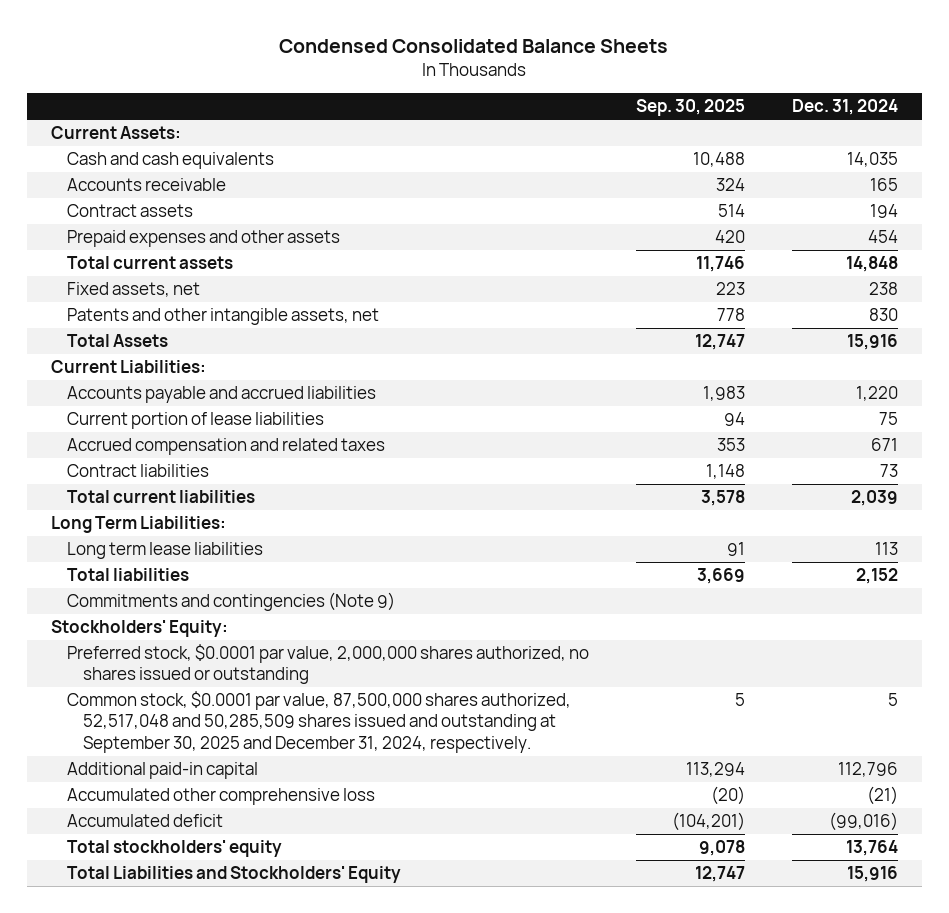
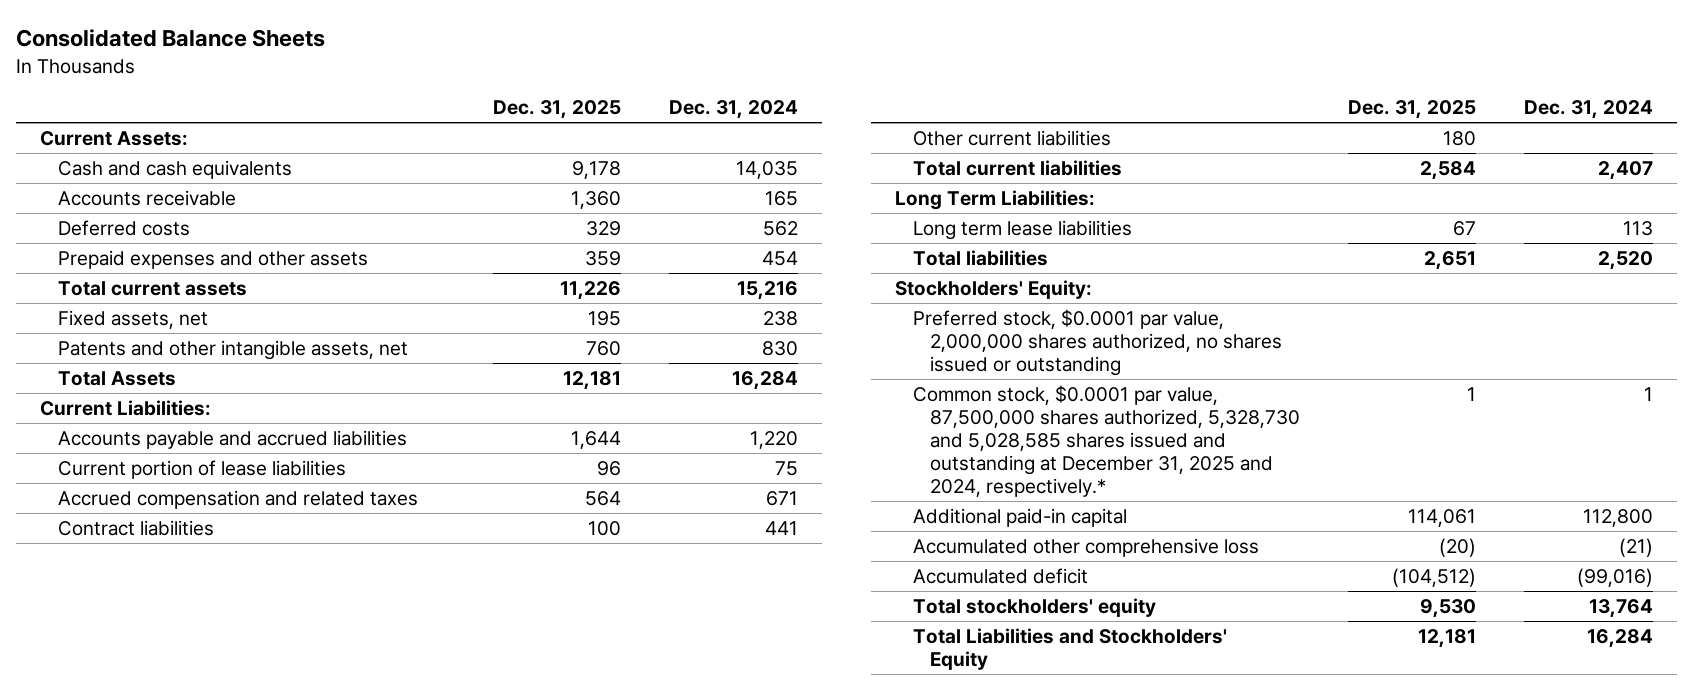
- Condensed Consolidated Balance Sheets
+ Consolidated Balance Sheets
- | Sep. 30, 2025 | Dec. 31, 2024
+ | Dec. 31, 2025 | Dec. 31, 2024
- Contract assets | 514 | 194
+ Deferred costs | 329 | 562
- Total current assets | 11,746 | 14,848
+ Total current assets | 11,226 | 15,216
- Total Assets | 12,747 | 15,916
+ Total Assets | 12,181 | 16,284
- Contract liabilities | 1,148 | 73
- Total current liabilities | 3,578 | 2,039
+ Contract liabilities | 100 | 441
+ Other current liabilities | 180 |
+ Total current liabilities | 2,584 | 2,407
- Total liabilities | 3,669 | 2,152
- Commitments and contingencies (Note 9)
+ Total liabilities | 2,651 | 2,520
- Common stock, $0.0001 par value, 87,500,000 shares authorized, 52,517,048 and 50,285,509 shares issued and outstanding at September 30, 2025 and December 31, 2024, respectively. | 5 | 5
- Additional paid-in capital | 113,294 | 112,796
+ Common stock, $0.0001 par value, 87,500,000 shares authorized, 5,328,730 and 5,028,585 shares issued and outstanding at December 31, 2025 and 2024, respectively.* | 1 | 1
+ Additional paid-in capital | 114,061 | 112,800
- Total Liabilities and Stockholders' Equity | 12,747 | 15,916
+ Total Liabilities and Stockholders' Equity | 12,181 | 16,284

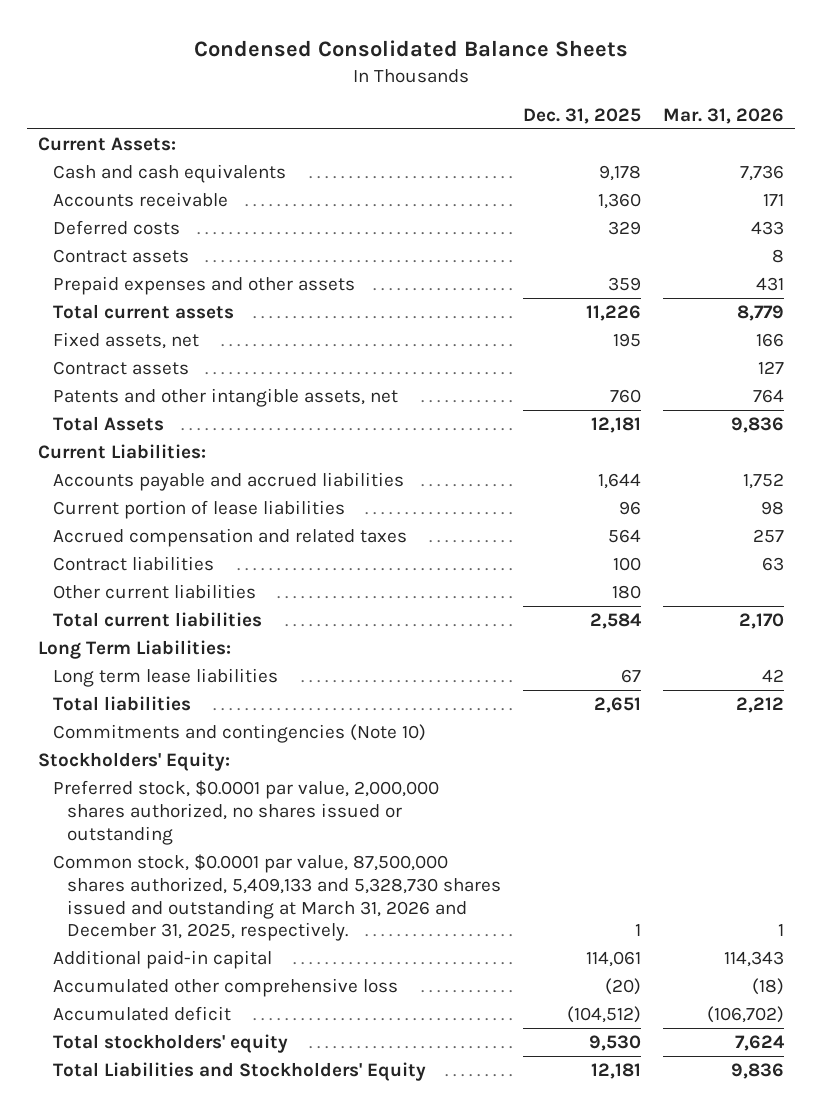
- Consolidated Balance Sheets
+ Condensed Consolidated Balance Sheets
- | Dec. 31, 2025 | Dec. 31, 2024
+ | Dec. 31, 2025 | Mar. 31, 2026
+ Contract assets | | 8
+ Contract assets | | 127
+ Commitments and contingencies (Note 10)
- Common stock, $0.0001 par value, 87,500,000 shares authorized, 5,328,730 and 5,028,585 shares issued and outstanding at December 31, 2025 and 2024, respectively.* | 1 | 1
+ Common stock, $0.0001 par value, 87,500,000 shares authorized, 5,409,133 and 5,328,730 shares issued and outstanding at March 31, 2026 and December 31, 2025, respectively. | 1 | 1

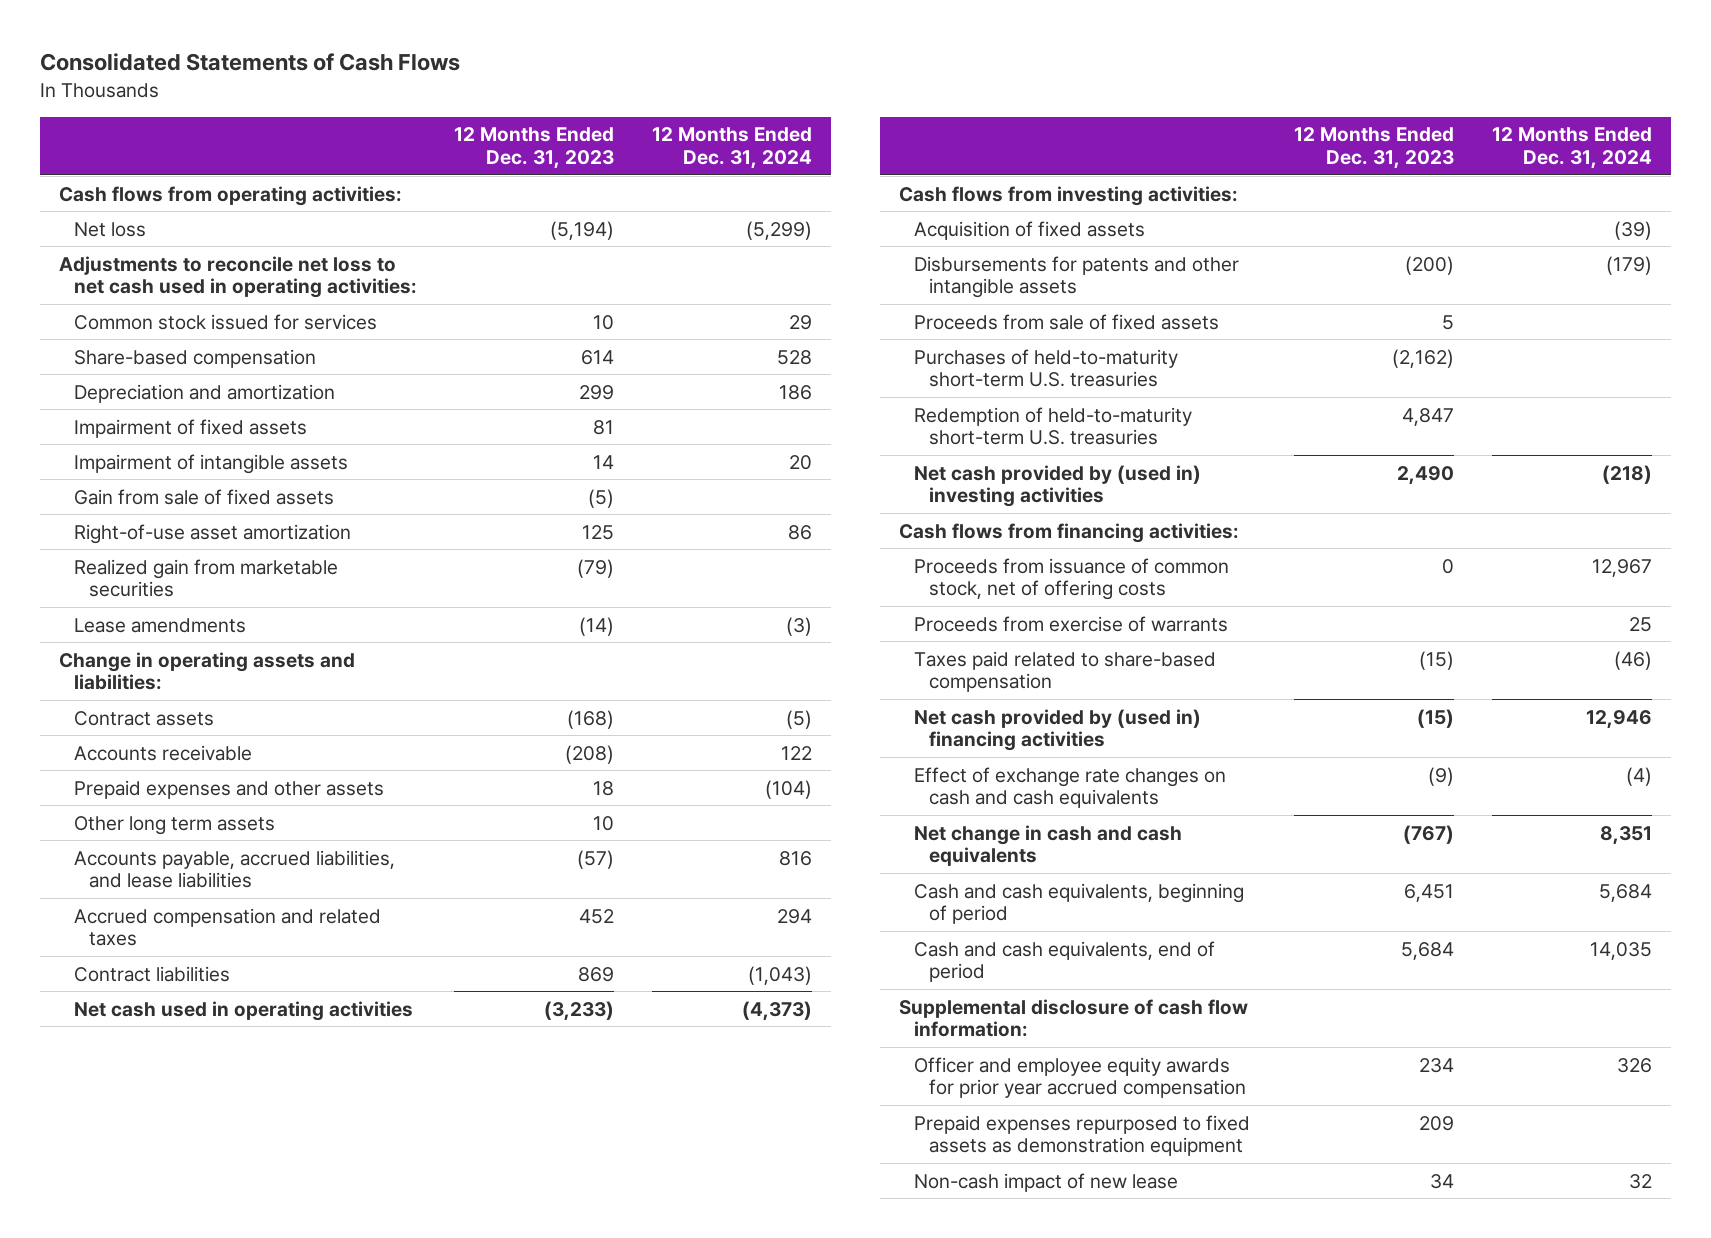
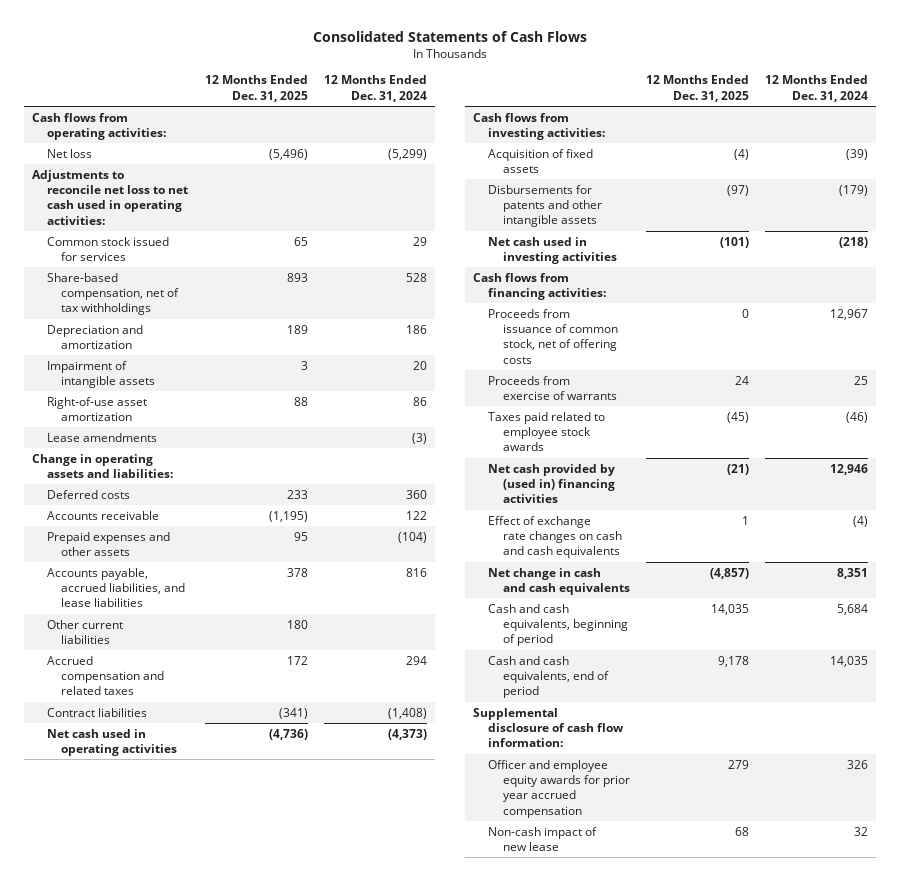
- | 12 Months Ended Dec. 31, 2023 | 12 Months Ended Dec. 31, 2024
+ | 12 Months Ended Dec. 31, 2025 | 12 Months Ended Dec. 31, 2024
- Share-based compensation | 614 | 528
+ Share-based compensation, net of tax withholdings | 893 | 528
- Impairment of fixed assets | 81 |
- Gain from sale of fixed assets | (5) |
- Realized gain from marketable securities | (79) |
- Contract assets | (168) | (5)
+ Deferred costs | 233 | 360
- Other long term assets | 10 |
+ Other current liabilities | 180 |
- Contract liabilities | 869 | (1,043)
+ Contract liabilities | (341) | (1,408)
- Proceeds from sale of fixed assets | 5 |
- Purchases of held-to-maturity short-term U.S. treasuries | (2,162) |
- Redemption of held-to-maturity short-term U.S. treasuries | 4,847 |
- Net cash provided by (used in) investing activities | 2,490 | (218)
+ Net cash used in investing activities | (101) | (218)
- Taxes paid related to share-based compensation | (15) | (46)
+ Taxes paid related to employee stock awards | (45) | (46)
- Prepaid expenses repurposed to fixed assets as demonstration equipment | 209 |

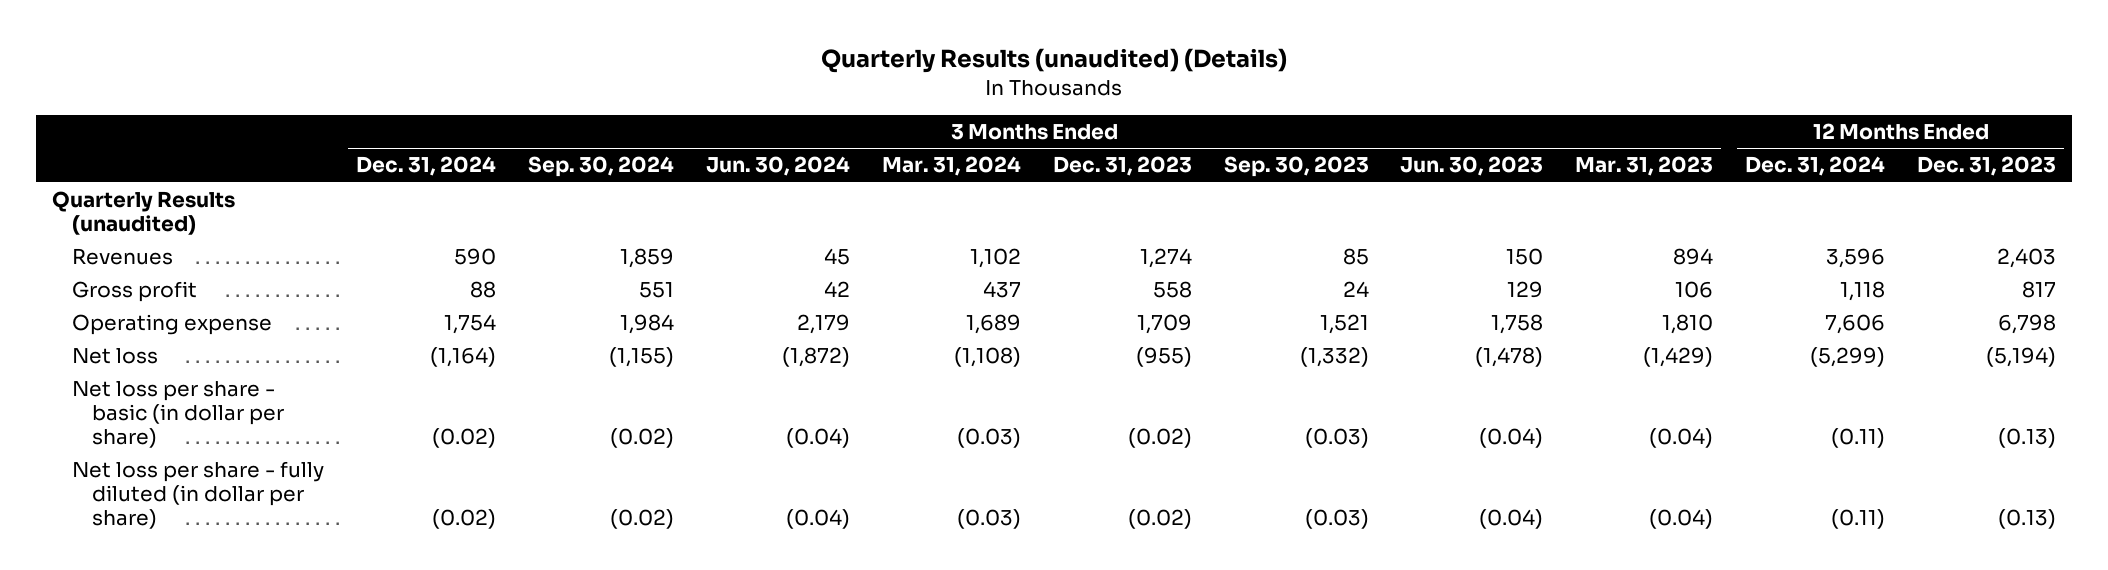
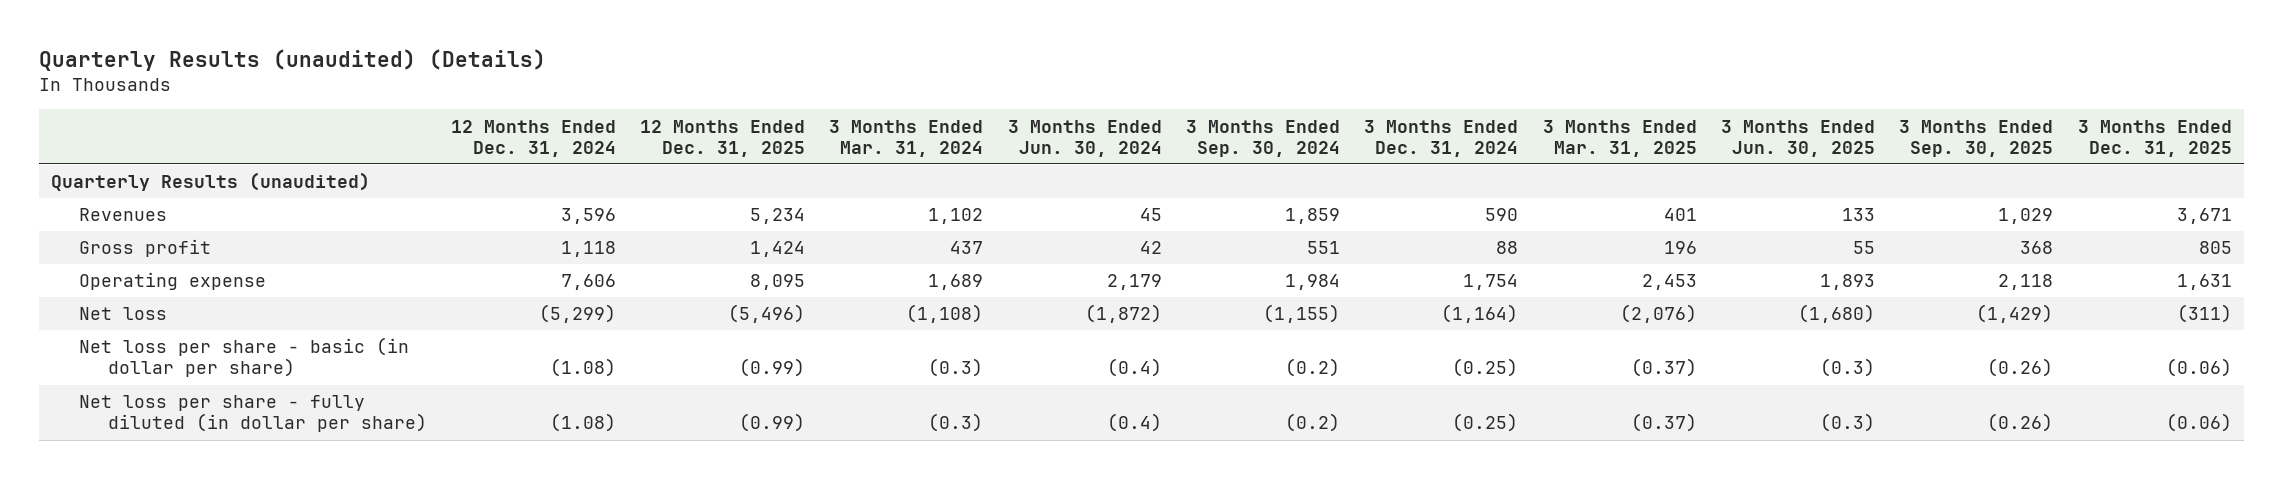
- | 3 Months Ended Dec. 31, 2024 | 3 Months Ended Sep. 30, 2024 | 3 Months Ended Jun. 30, 2024 | 3 Months Ended Mar. 31, 2024 | 3 Months Ended Dec. 31, 2023 | 3 Months Ended Sep. 30, 2023 | 3 Months Ended Jun. 30, 2023 | 3 Months Ended Mar. 31, 2023 | 12 Months Ended Dec. 31, 2024 | 12 Months Ended Dec. 31, 2023
+ | 12 Months Ended Dec. 31, 2024 | 12 Months Ended Dec. 31, 2025 | 3 Months Ended Mar. 31, 2024 | 3 Months Ended Jun. 30, 2024 | 3 Months Ended Sep. 30, 2024 | 3 Months Ended Dec. 31, 2024 | 3 Months Ended Mar. 31, 2025 | 3 Months Ended Jun. 30, 2025 | 3 Months Ended Sep. 30, 2025 | 3 Months Ended Dec. 31, 2025
- Net loss per share - basic (in dollar per share) | (0.02) | (0.02) | (0.04) | (0.03) | (0.02) | (0.03) | (0.04) | (0.04) | (0.11) | (0.13)
- Net loss per share - fully diluted (in dollar per share) | (0.02) | (0.02) | (0.04) | (0.03) | (0.02) | (0.03) | (0.04) | (0.04) | (0.11) | (0.13)
+ Net loss per share - basic (in dollar per share) | (1.08) | (0.99) | (0.3) | (0.4) | (0.2) | (0.25) | (0.37) | (0.3) | (0.26) | (0.06)
+ Net loss per share - fully diluted (in dollar per share) | (1.08) | (0.99) | (0.3) | (0.4) | (0.2) | (0.25) | (0.37) | (0.3) | (0.26) | (0.06)

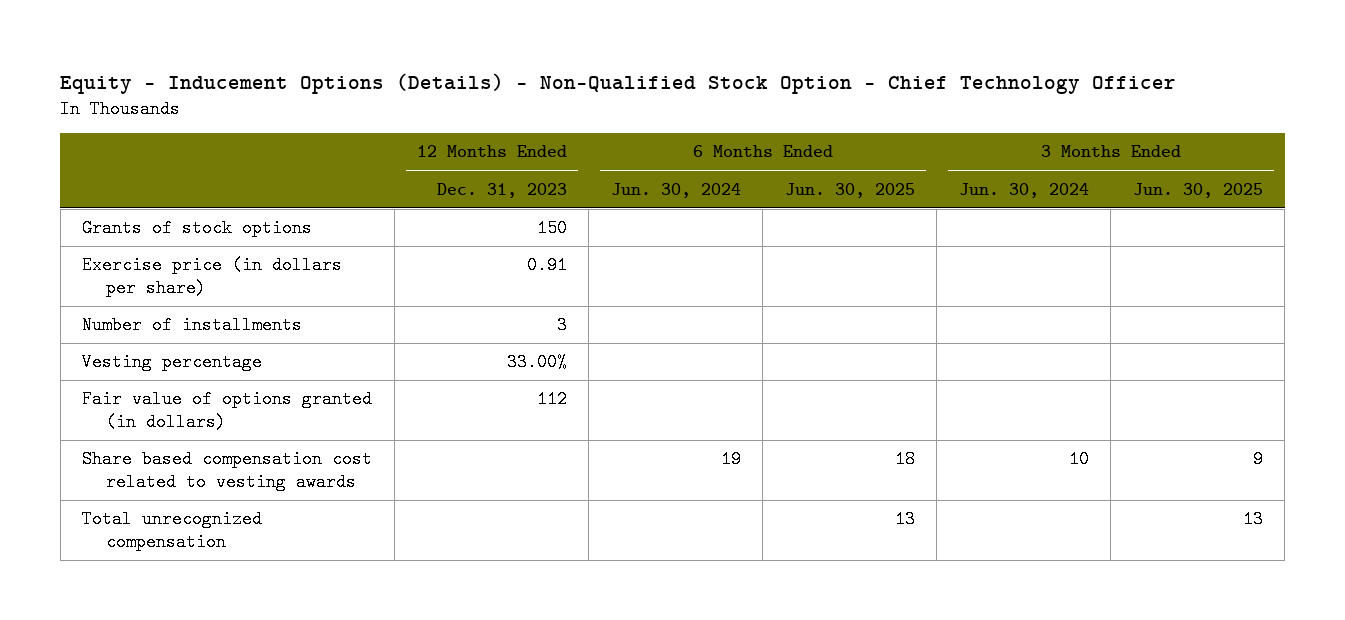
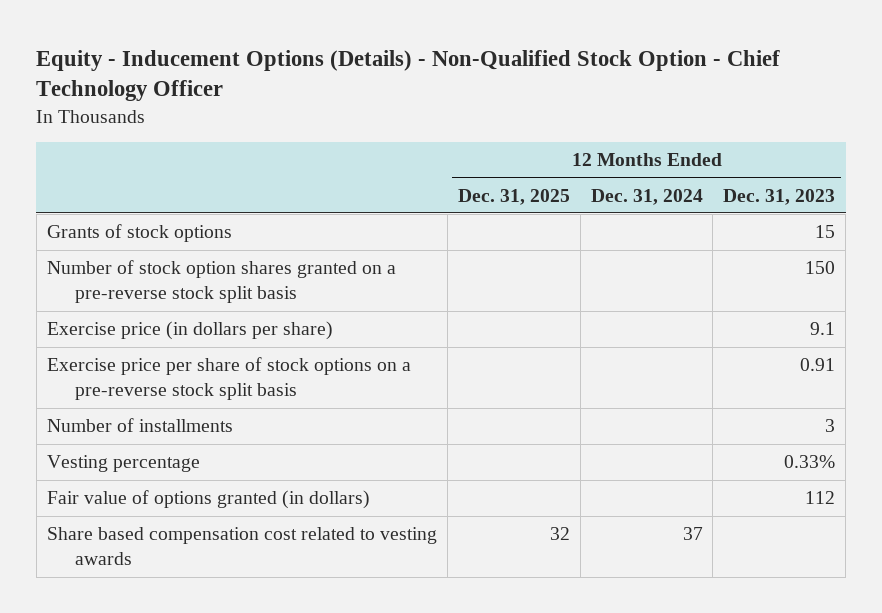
- | 12 Months Ended Dec. 31, 2023 | 6 Months Ended Jun. 30, 2024 | 6 Months Ended Jun. 30, 2025 | 3 Months Ended Jun. 30, 2024 | 3 Months Ended Jun. 30, 2025
+ | 12 Months Ended Dec. 31, 2025 | 12 Months Ended Dec. 31, 2024 | 12 Months Ended Dec. 31, 2023
- Grants of stock options | 150 | | | |
- Exercise price (in dollars per share) | 0.91 | | | |
+ Grants of stock options | | | 15
+ Number of stock option shares granted on a pre-reverse stock split basis | | | 150
+ Exercise price (in dollars per share) | | | 9.1
+ Exercise price per share of stock options on a pre-reverse stock split basis | | | 0.91
- Vesting percentage | 33.00% | | | |
+ Vesting percentage | | | 0.33%
- Total unrecognized compensation | | | 13 | | 13

